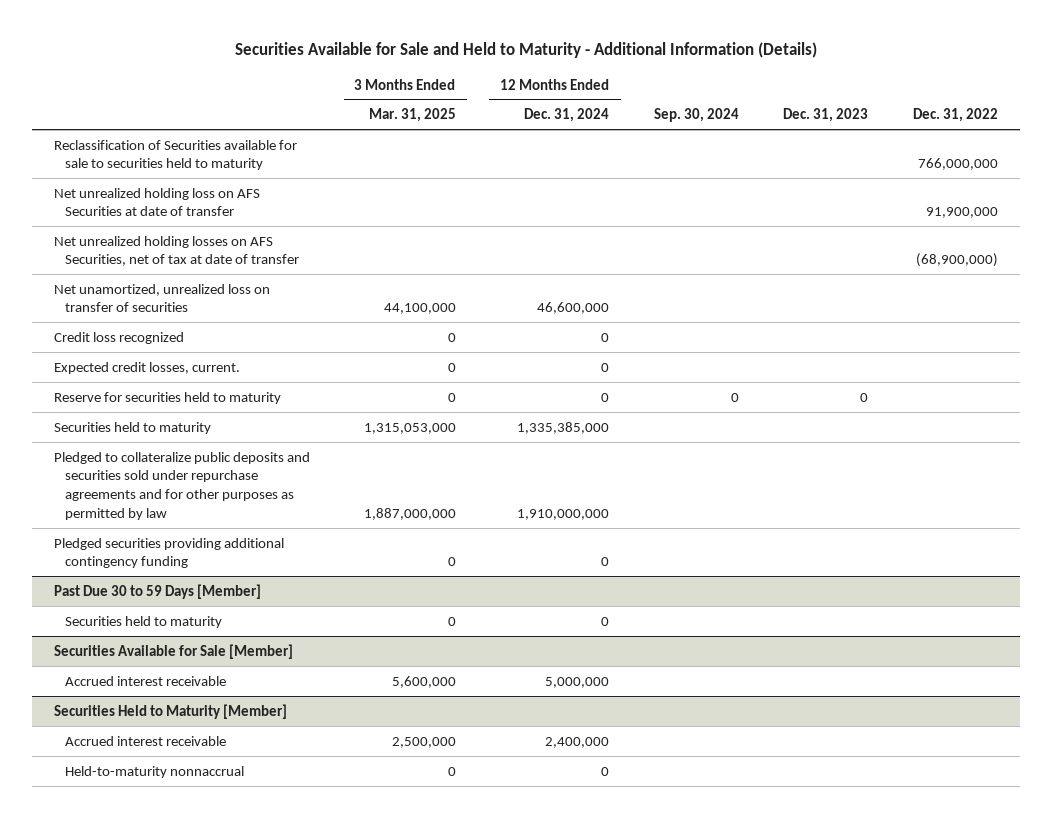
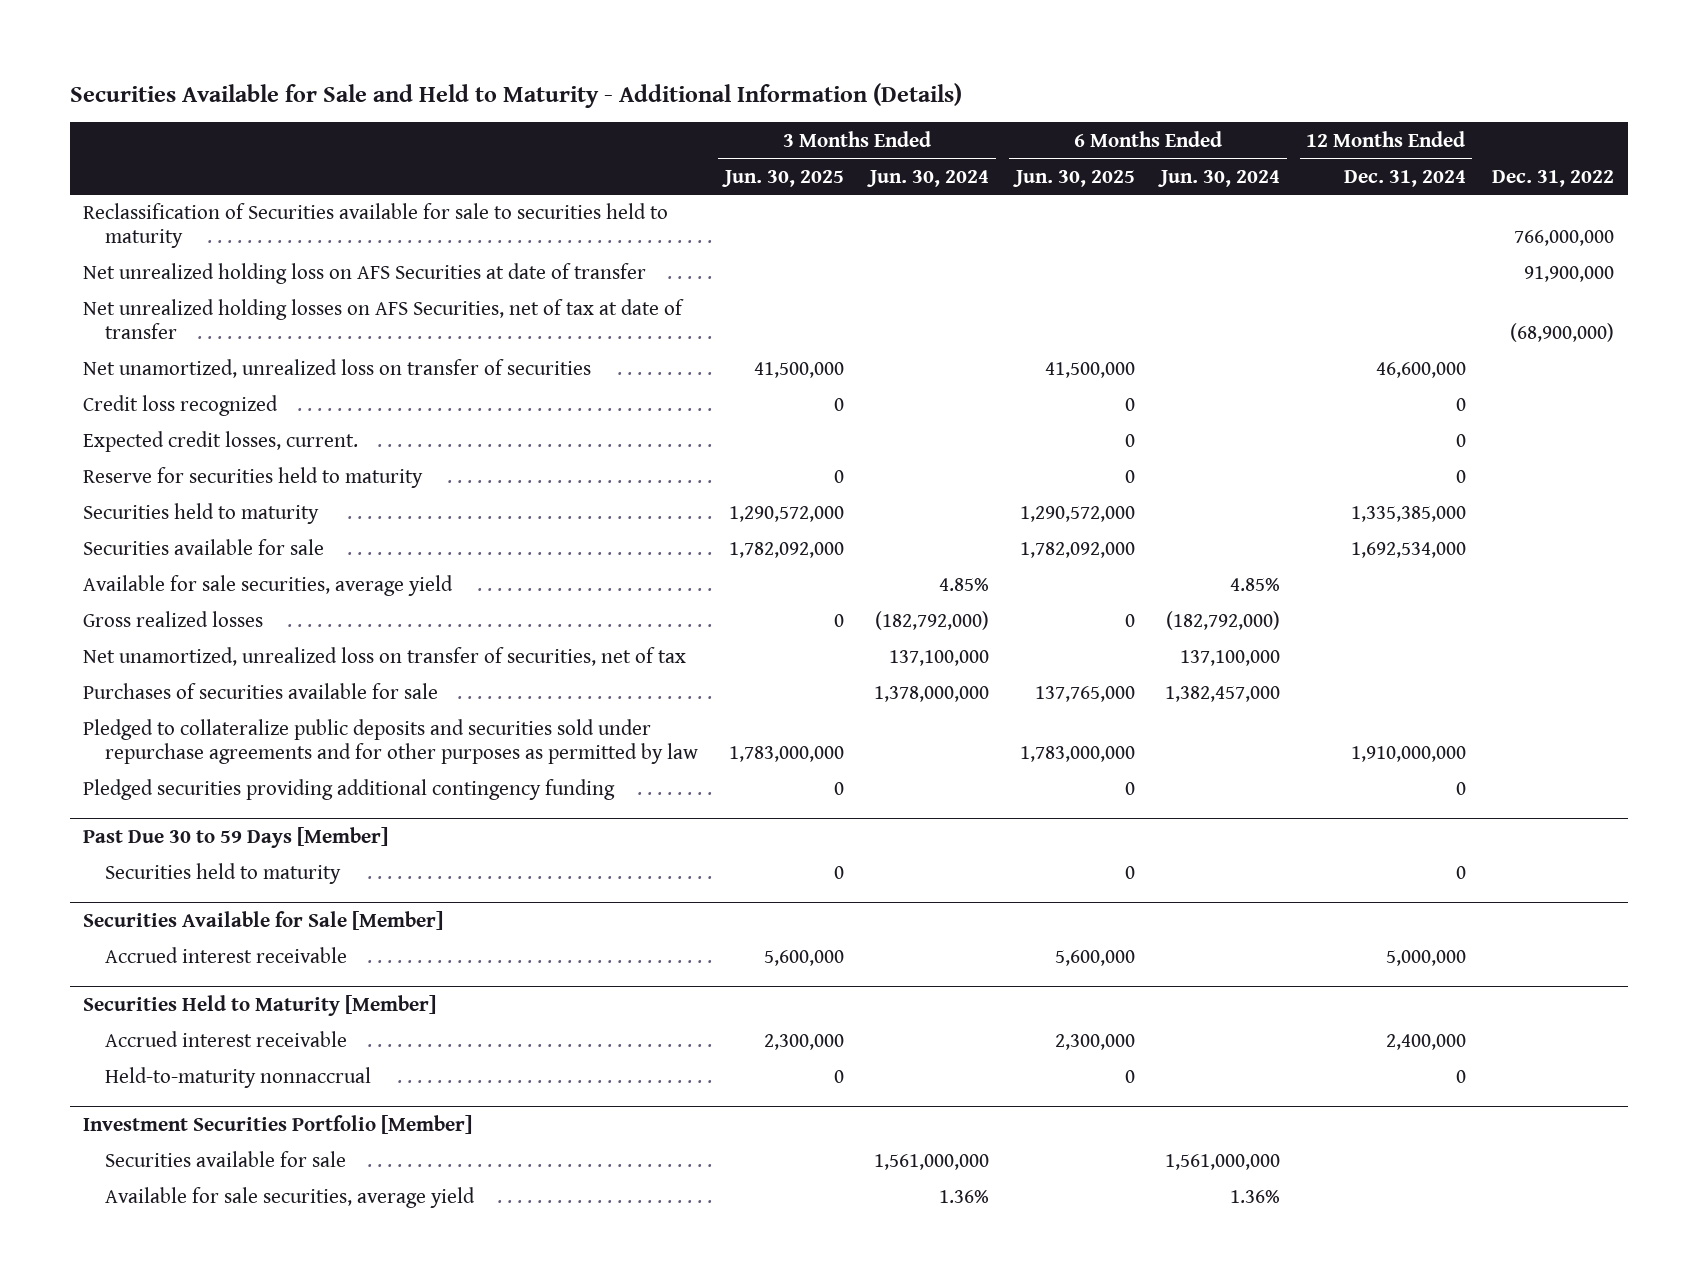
- | 3 Months Ended Mar. 31, 2025 | 12 Months Ended Dec. 31, 2024 | Sep. 30, 2024 | Dec. 31, 2023 | Dec. 31, 2022
+ | 3 Months Ended Jun. 30, 2025 | 3 Months Ended Jun. 30, 2024 | 6 Months Ended Jun. 30, 2025 | 6 Months Ended Jun. 30, 2024 | 12 Months Ended Dec. 31, 2024 | Dec. 31, 2022
+ Securities available for sale | 1,782,092,000 | | 1,782,092,000 | | 1,692,534,000 |
+ Available for sale securities, average yield | | 4.85% | | 4.85% | |
+ Gross realized losses | 0 | (182,792,000) | 0 | (182,792,000) | |
+ Net unamortized, unrealized loss on transfer of securities, net of tax | | 137,100,000 | | 137,100,000 | |
+ Purchases of securities available for sale | | 1,378,000,000 | 137,765,000 | 1,382,457,000 | |
+ Investment Securities Portfolio [Member]
+ Securities available for sale | | 1,561,000,000 | | 1,561,000,000 | |
+ Available for sale securities, average yield | | 1.36% | | 1.36% | |

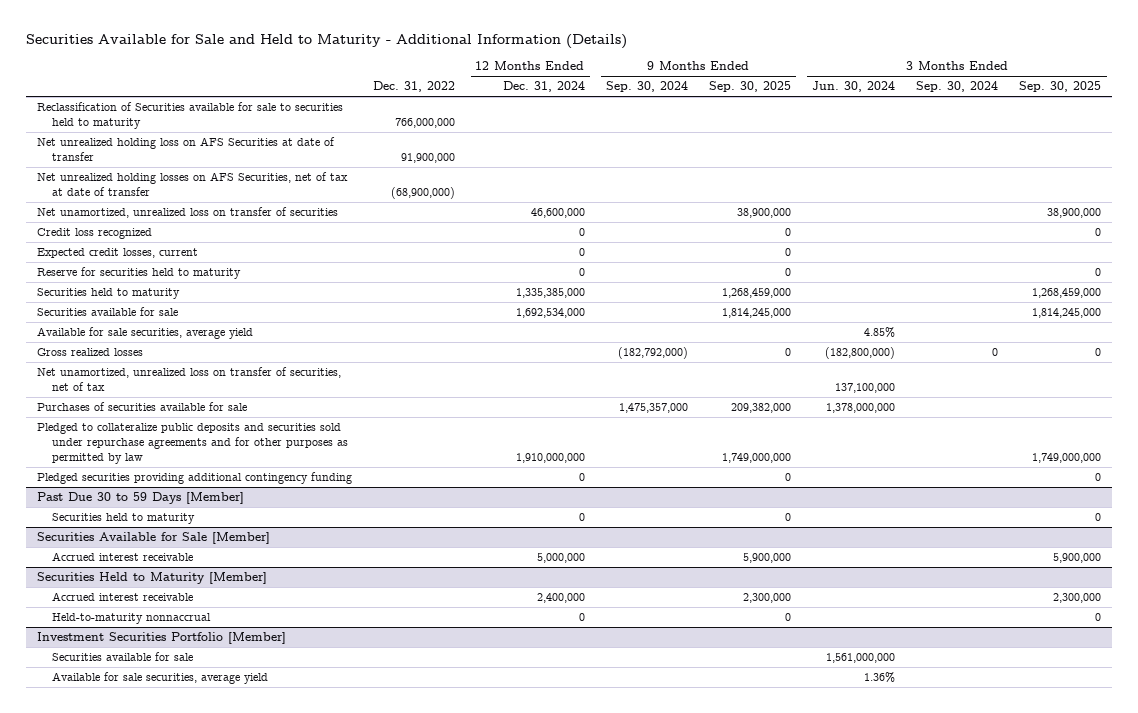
- | 3 Months Ended Jun. 30, 2025 | 3 Months Ended Jun. 30, 2024 | 6 Months Ended Jun. 30, 2025 | 6 Months Ended Jun. 30, 2024 | 12 Months Ended Dec. 31, 2024 | Dec. 31, 2022
+ | Dec. 31, 2022 | 12 Months Ended Dec. 31, 2024 | 9 Months Ended Sep. 30, 2024 | 9 Months Ended Sep. 30, 2025 | 3 Months Ended Jun. 30, 2024 | 3 Months Ended Sep. 30, 2024 | 3 Months Ended Sep. 30, 2025
- Expected credit losses, current. | | | 0 | | 0 |
+ Expected credit losses, current | | 0 | | 0 | | |
- Gross realized losses | 0 | (182,792,000) | 0 | (182,792,000) | |
+ Gross realized losses | | | (182,792,000) | 0 | (182,800,000) | 0 | 0

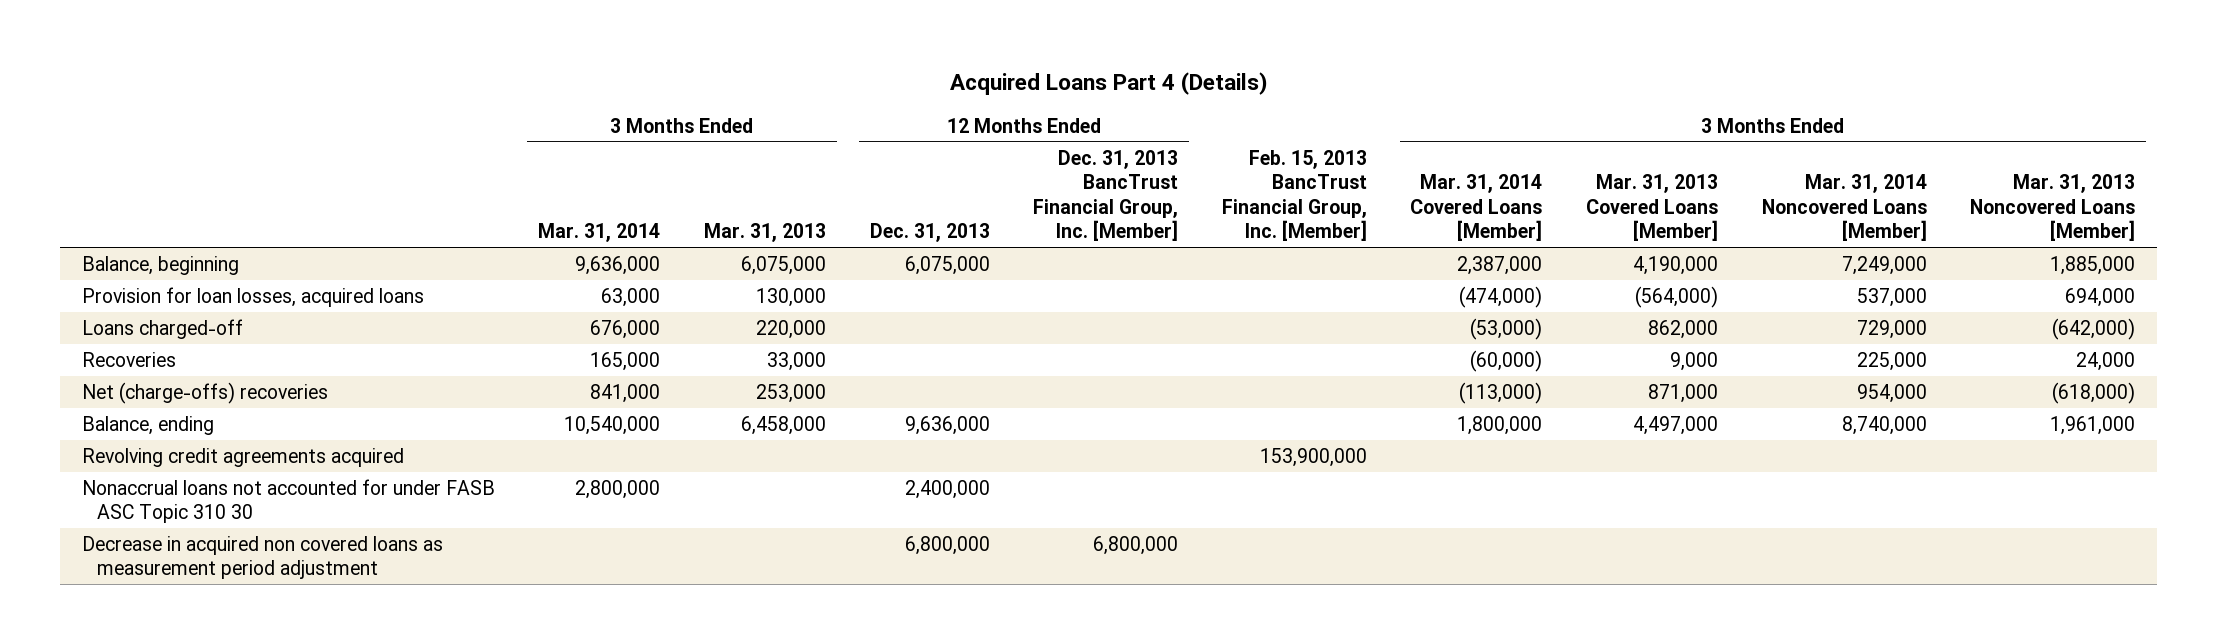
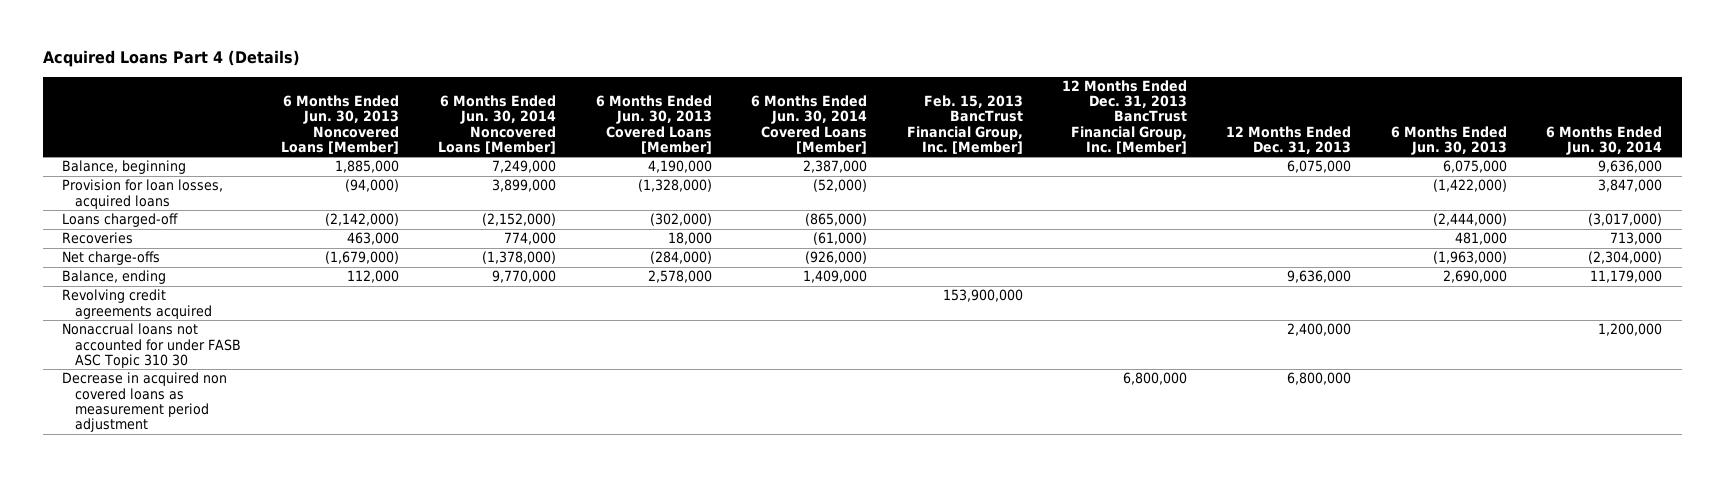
- | 3 Months Ended Mar. 31, 2014 | 3 Months Ended Mar. 31, 2013 | 12 Months Ended Dec. 31, 2013 | 12 Months Ended Dec. 31, 2013 BancTrust Financial Group, Inc. [Member] | Feb. 15, 2013 BancTrust Financial Group, Inc. [Member] | 3 Months Ended Mar. 31, 2014 Covered Loans [Member] | 3 Months Ended Mar. 31, 2013 Covered Loans [Member] | 3 Months Ended Mar. 31, 2014 Noncovered Loans [Member] | 3 Months Ended Mar. 31, 2013 Noncovered Loans [Member]
+ | 6 Months Ended Jun. 30, 2013 Noncovered Loans [Member] | 6 Months Ended Jun. 30, 2014 Noncovered Loans [Member] | 6 Months Ended Jun. 30, 2013 Covered Loans [Member] | 6 Months Ended Jun. 30, 2014 Covered Loans [Member] | Feb. 15, 2013 BancTrust Financial Group, Inc. [Member] | 12 Months Ended Dec. 31, 2013 BancTrust Financial Group, Inc. [Member] | 12 Months Ended Dec. 31, 2013 | 6 Months Ended Jun. 30, 2013 | 6 Months Ended Jun. 30, 2014
- Net (charge-offs) recoveries | 841,000 | 253,000 | | | | (113,000) | 871,000 | 954,000 | (618,000)
+ Net charge-offs | (1,679,000) | (1,378,000) | (284,000) | (926,000) | | | | (1,963,000) | (2,304,000)

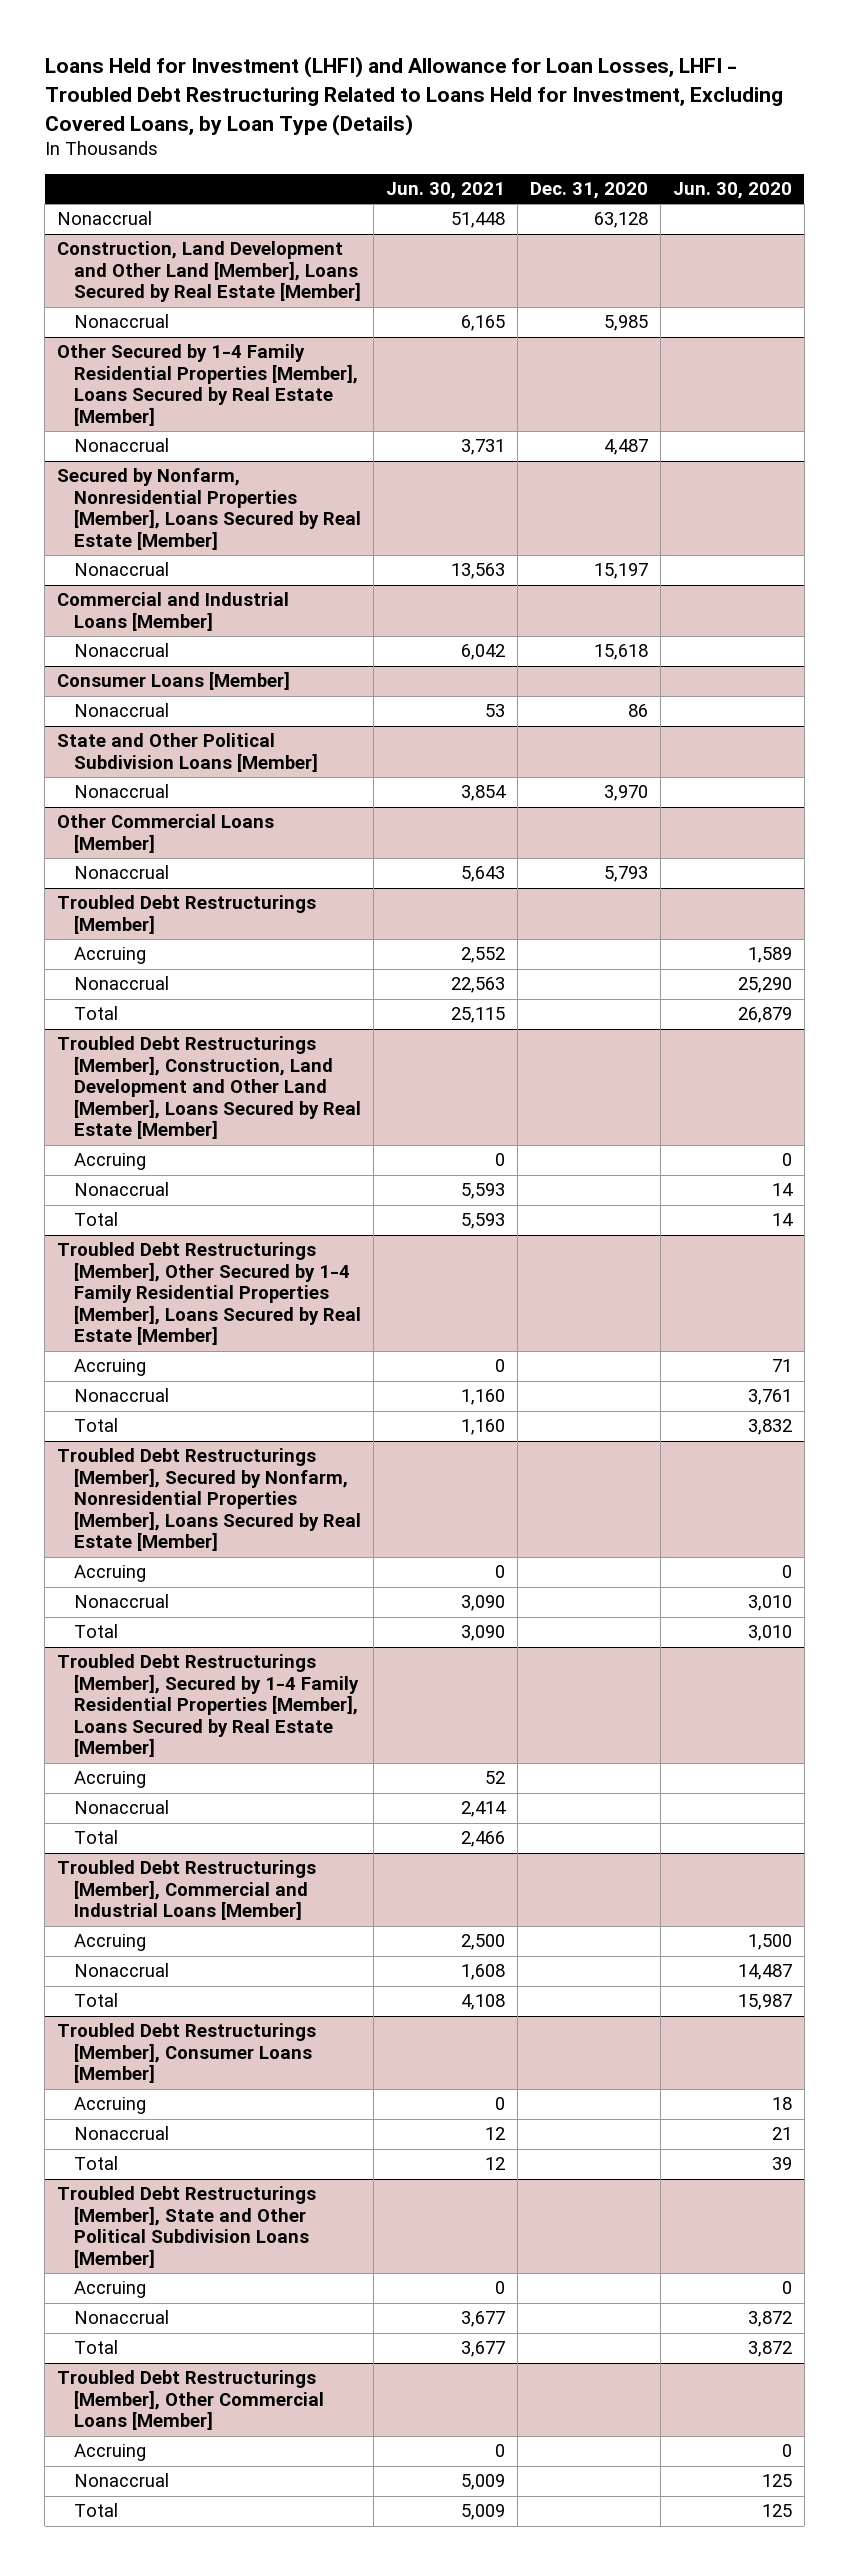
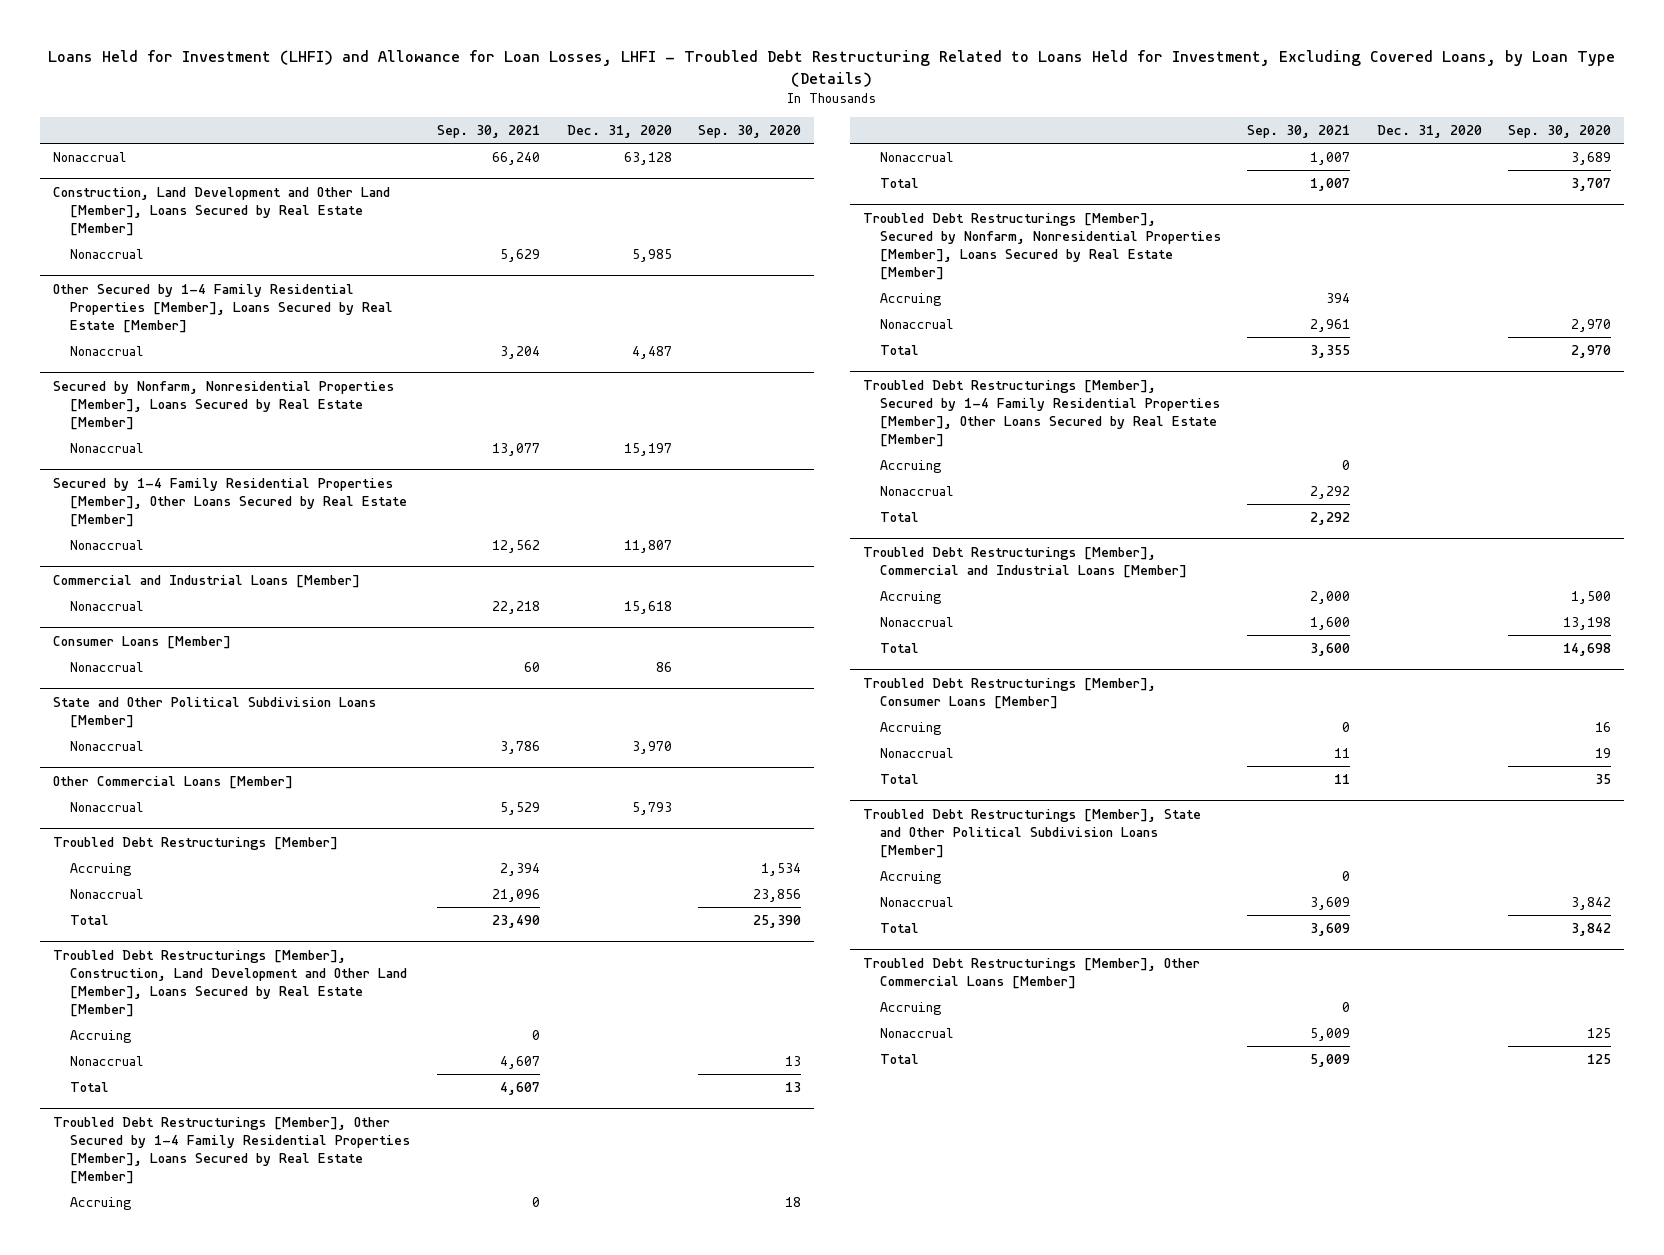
- | Jun. 30, 2021 | Dec. 31, 2020 | Jun. 30, 2020
+ | Sep. 30, 2021 | Dec. 31, 2020 | Sep. 30, 2020
+ Secured by 1-4 Family Residential Properties [Member], Other Loans Secured by Real Estate [Member]
+ Nonaccrual | 12,562 | 11,807 |
- Troubled Debt Restructurings [Member], Secured by 1-4 Family Residential Properties [Member], Loans Secured by Real Estate [Member]
+ Troubled Debt Restructurings [Member], Secured by 1-4 Family Residential Properties [Member], Other Loans Secured by Real Estate [Member]

